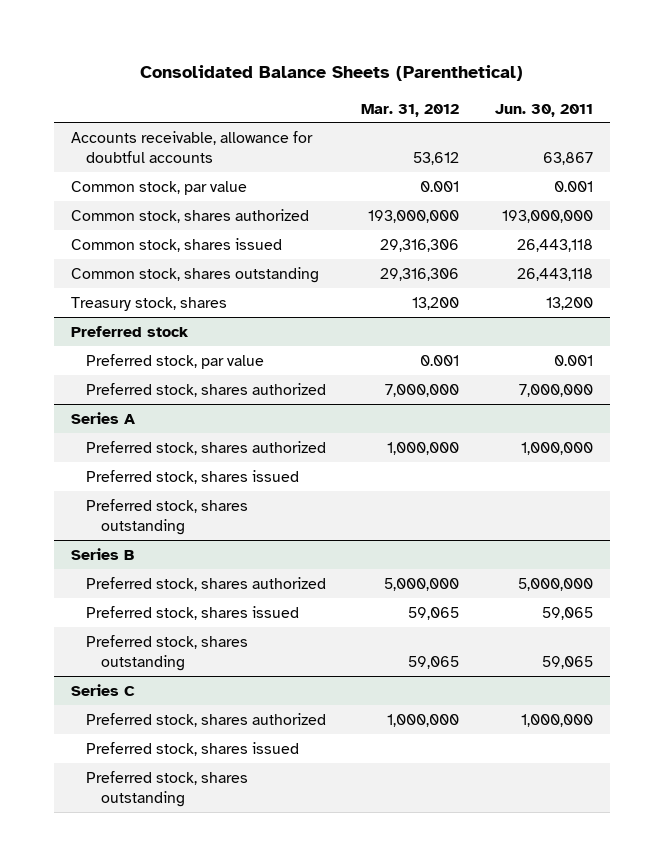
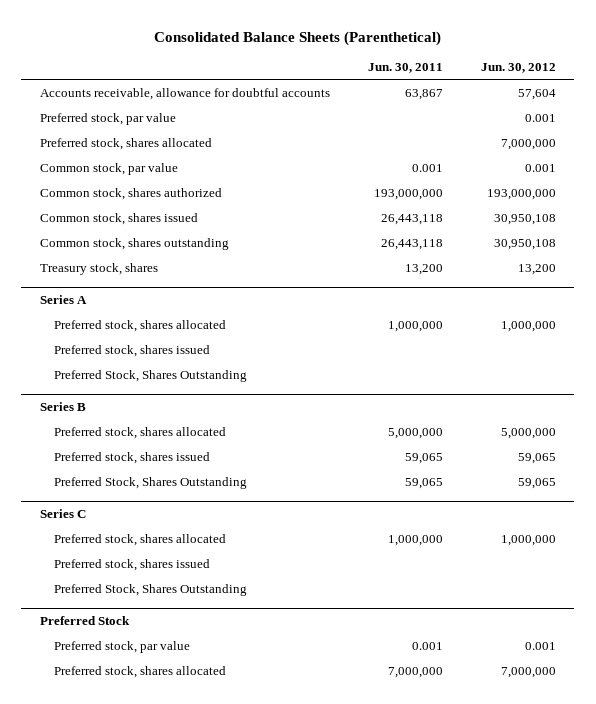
- | Mar. 31, 2012 | Jun. 30, 2011
+ | Jun. 30, 2011 | Jun. 30, 2012
+ Preferred stock, par value | | 0.001
+ Preferred stock, shares allocated | | 7,000,000
- Preferred stock
- Preferred stock, par value | 0.001 | 0.001
- Preferred stock, shares authorized | 7,000,000 | 7,000,000
@ Series A
- Preferred stock, shares authorized | 1,000,000 | 1,000,000
+ Preferred stock, shares allocated | 1,000,000 | 1,000,000
- Preferred stock, shares outstanding
+ Preferred Stock, Shares Outstanding
@ Series B
- Preferred stock, shares authorized | 5,000,000 | 5,000,000
+ Preferred stock, shares allocated | 5,000,000 | 5,000,000
- Preferred stock, shares outstanding | 59,065 | 59,065
+ Preferred Stock, Shares Outstanding | 59,065 | 59,065
@ Series C
- Preferred stock, shares authorized | 1,000,000 | 1,000,000
+ Preferred stock, shares allocated | 1,000,000 | 1,000,000
- Preferred stock, shares outstanding
+ Preferred Stock, Shares Outstanding
+ Preferred Stock
+ Preferred stock, par value | 0.001 | 0.001
+ Preferred stock, shares allocated | 7,000,000 | 7,000,000

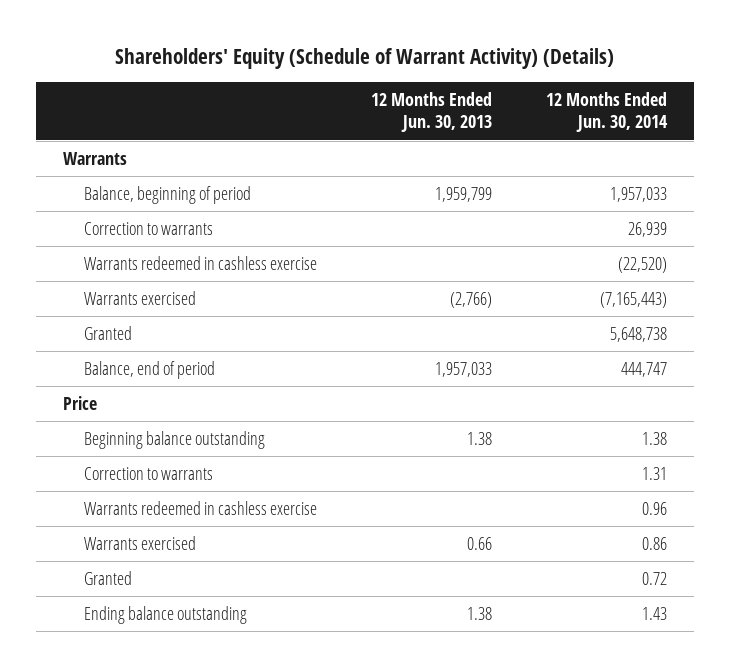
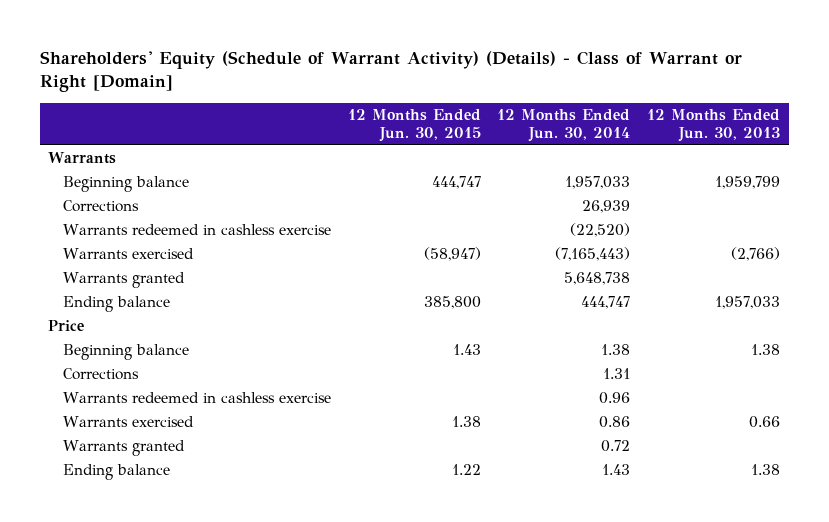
- Shareholders' Equity (Schedule of Warrant Activity) (Details)
+ Shareholders' Equity (Schedule of Warrant Activity) (Details) - Class of Warrant or Right [Domain]
- | 12 Months Ended Jun. 30, 2013 | 12 Months Ended Jun. 30, 2014
+ | 12 Months Ended Jun. 30, 2015 | 12 Months Ended Jun. 30, 2014 | 12 Months Ended Jun. 30, 2013
- Balance, beginning of period | 1,959,799 | 1,957,033
- Correction to warrants | | 26,939
+ Beginning balance | 444,747 | 1,957,033 | 1,959,799
+ Corrections | | 26,939 |
- Granted | | 5,648,738
- Balance, end of period | 1,957,033 | 444,747
+ Warrants granted | | 5,648,738 |
+ Ending balance | 385,800 | 444,747 | 1,957,033
- Beginning balance outstanding | 1.38 | 1.38
- Correction to warrants | | 1.31
+ Beginning balance | 1.43 | 1.38 | 1.38
+ Corrections | | 1.31 |
- Granted | | 0.72
- Ending balance outstanding | 1.38 | 1.43
+ Warrants granted | | 0.72 |
+ Ending balance | 1.22 | 1.43 | 1.38

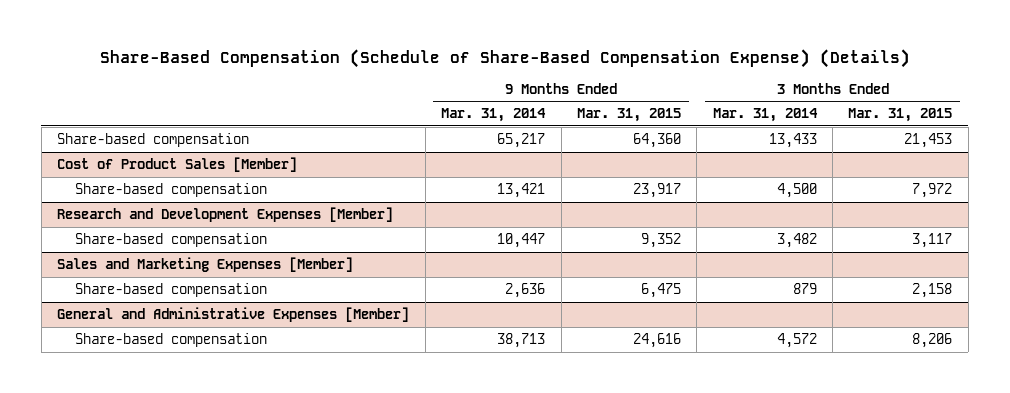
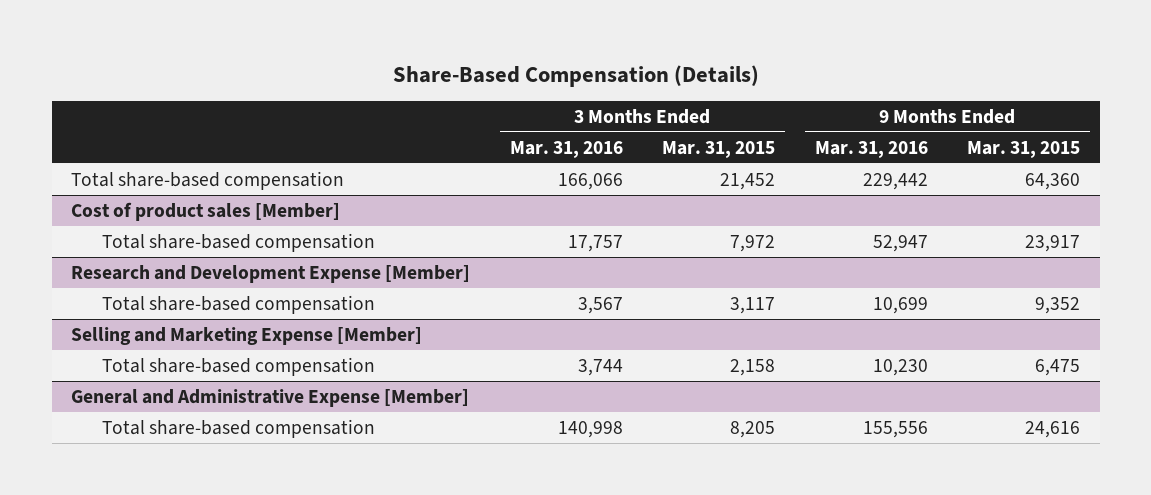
- Share-Based Compensation (Schedule of Share-Based Compensation Expense) (Details)
+ Share-Based Compensation (Details)
- | 9 Months Ended Mar. 31, 2014 | 9 Months Ended Mar. 31, 2015 | 3 Months Ended Mar. 31, 2014 | 3 Months Ended Mar. 31, 2015
+ | 3 Months Ended Mar. 31, 2016 | 3 Months Ended Mar. 31, 2015 | 9 Months Ended Mar. 31, 2016 | 9 Months Ended Mar. 31, 2015
- Share-based compensation | 65,217 | 64,360 | 13,433 | 21,453
- Cost of Product Sales [Member]
- Share-based compensation | 13,421 | 23,917 | 4,500 | 7,972
- Research and Development Expenses [Member]
- Share-based compensation | 10,447 | 9,352 | 3,482 | 3,117
- Sales and Marketing Expenses [Member]
- Share-based compensation | 2,636 | 6,475 | 879 | 2,158
- General and Administrative Expenses [Member]
- Share-based compensation | 38,713 | 24,616 | 4,572 | 8,206
+ Total share-based compensation | 166,066 | 21,452 | 229,442 | 64,360
+ Cost of product sales [Member]
+ Total share-based compensation | 17,757 | 7,972 | 52,947 | 23,917
+ Research and Development Expense [Member]
+ Total share-based compensation | 3,567 | 3,117 | 10,699 | 9,352
+ Selling and Marketing Expense [Member]
+ Total share-based compensation | 3,744 | 2,158 | 10,230 | 6,475
+ General and Administrative Expense [Member]
+ Total share-based compensation | 140,998 | 8,205 | 155,556 | 24,616

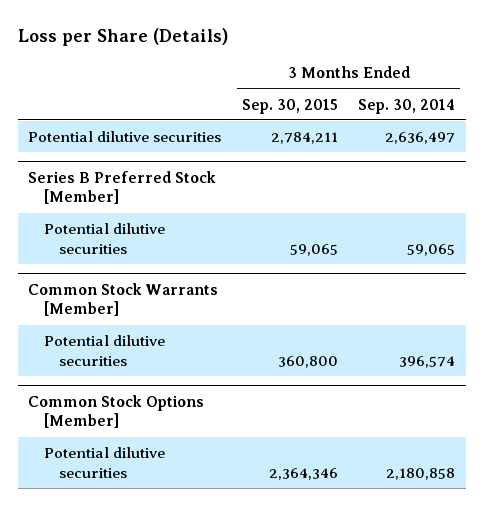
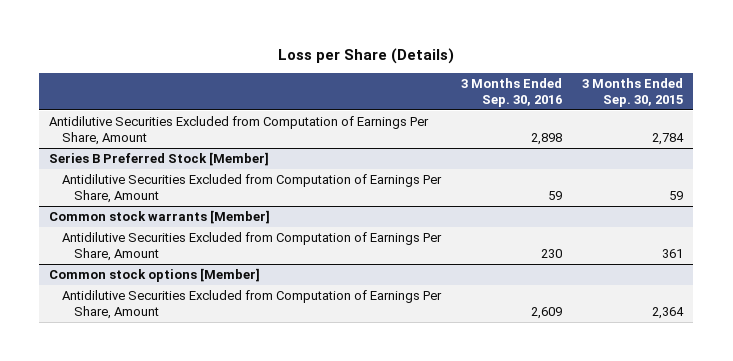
- | 3 Months Ended Sep. 30, 2015 | 3 Months Ended Sep. 30, 2014
+ | 3 Months Ended Sep. 30, 2016 | 3 Months Ended Sep. 30, 2015
- Potential dilutive securities | 2,784,211 | 2,636,497
+ Antidilutive Securities Excluded from Computation of Earnings Per Share, Amount | 2,898 | 2,784
@ Series B Preferred Stock [Member]
- Potential dilutive securities | 59,065 | 59,065
- Common Stock Warrants [Member]
- Potential dilutive securities | 360,800 | 396,574
- Common Stock Options [Member]
- Potential dilutive securities | 2,364,346 | 2,180,858
@ Series B Preferred Stock [Member]
+ Antidilutive Securities Excluded from Computation of Earnings Per Share, Amount | 59 | 59
+ Common stock warrants [Member]
+ Antidilutive Securities Excluded from Computation of Earnings Per Share, Amount | 230 | 361
+ Common stock options [Member]
+ Antidilutive Securities Excluded from Computation of Earnings Per Share, Amount | 2,609 | 2,364

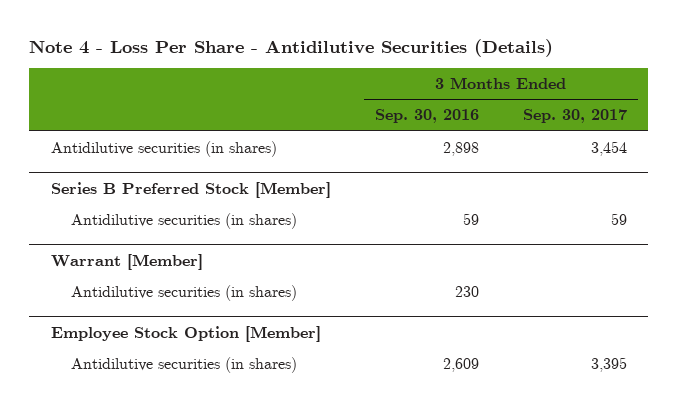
- Loss per Share (Details)
+ Note 4 - Loss Per Share - Antidilutive Securities (Details)
- | 3 Months Ended Sep. 30, 2016 | 3 Months Ended Sep. 30, 2015
+ | 3 Months Ended Sep. 30, 2016 | 3 Months Ended Sep. 30, 2017
- Antidilutive Securities Excluded from Computation of Earnings Per Share, Amount | 2,898 | 2,784
+ Antidilutive securities (in shares) | 2,898 | 3,454
@ Series B Preferred Stock [Member]
- Antidilutive Securities Excluded from Computation of Earnings Per Share, Amount | 59 | 59
- Common stock warrants [Member]
- Antidilutive Securities Excluded from Computation of Earnings Per Share, Amount | 230 | 361
- Common stock options [Member]
- Antidilutive Securities Excluded from Computation of Earnings Per Share, Amount | 2,609 | 2,364
@ Series B Preferred Stock [Member]
+ Antidilutive securities (in shares) | 59 | 59
+ Warrant [Member]
+ Antidilutive securities (in shares) | 230 |
+ Employee Stock Option [Member]
+ Antidilutive securities (in shares) | 2,609 | 3,395

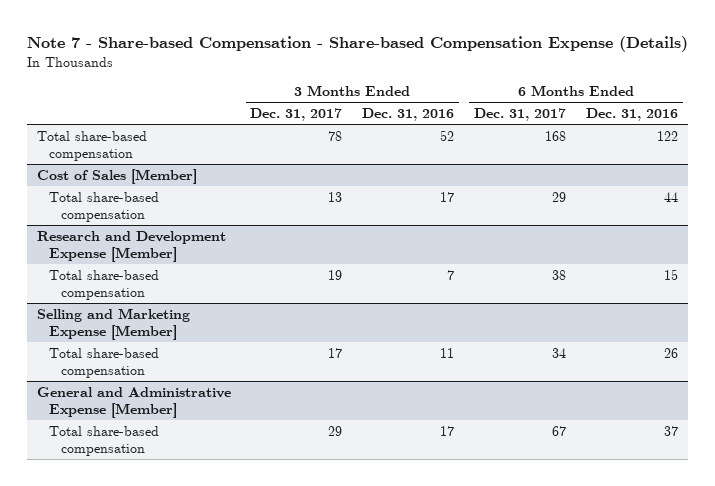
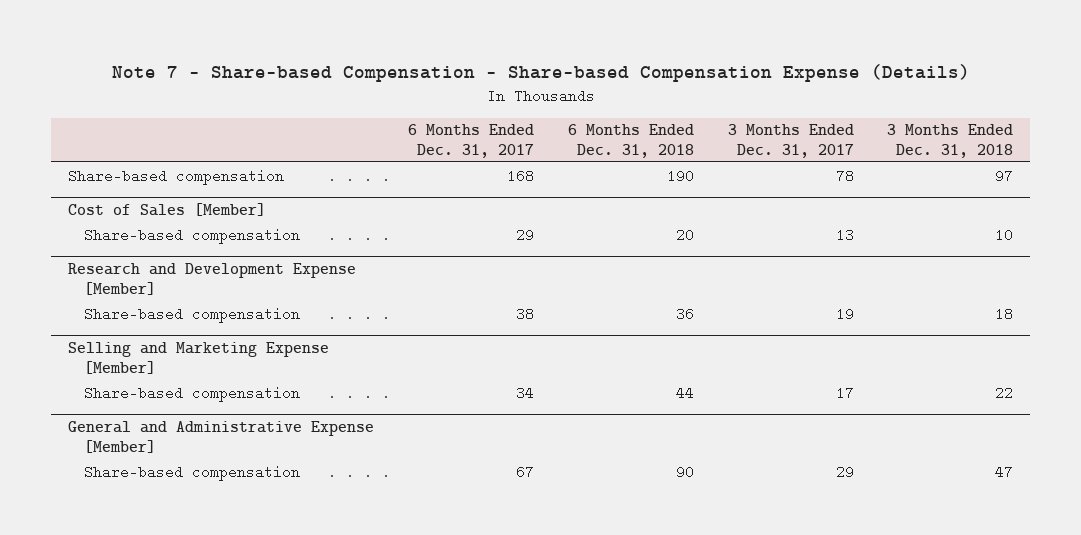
- | 3 Months Ended Dec. 31, 2017 | 3 Months Ended Dec. 31, 2016 | 6 Months Ended Dec. 31, 2017 | 6 Months Ended Dec. 31, 2016
+ | 6 Months Ended Dec. 31, 2017 | 6 Months Ended Dec. 31, 2018 | 3 Months Ended Dec. 31, 2017 | 3 Months Ended Dec. 31, 2018
- Total share-based compensation | 78 | 52 | 168 | 122
+ Share-based compensation | 168 | 190 | 78 | 97
@ Cost of Sales [Member]
- Total share-based compensation | 13 | 17 | 29 | 44
+ Share-based compensation | 29 | 20 | 13 | 10
@ Research and Development Expense [Member]
- Total share-based compensation | 19 | 7 | 38 | 15
+ Share-based compensation | 38 | 36 | 19 | 18
@ Selling and Marketing Expense [Member]
- Total share-based compensation | 17 | 11 | 34 | 26
+ Share-based compensation | 34 | 44 | 17 | 22
@ General and Administrative Expense [Member]
- Total share-based compensation | 29 | 17 | 67 | 37
+ Share-based compensation | 67 | 90 | 29 | 47

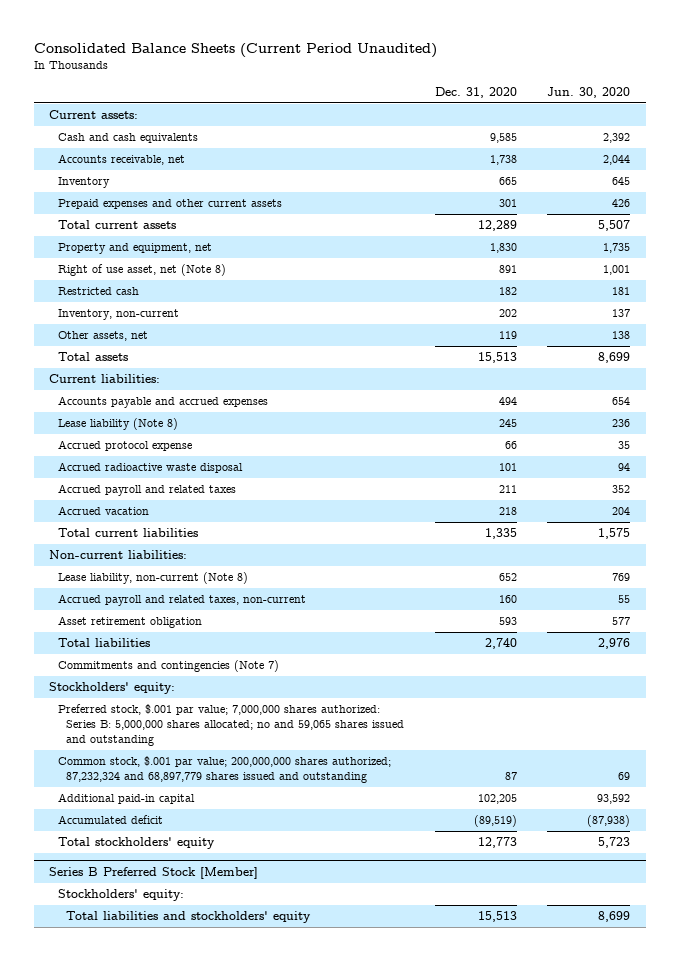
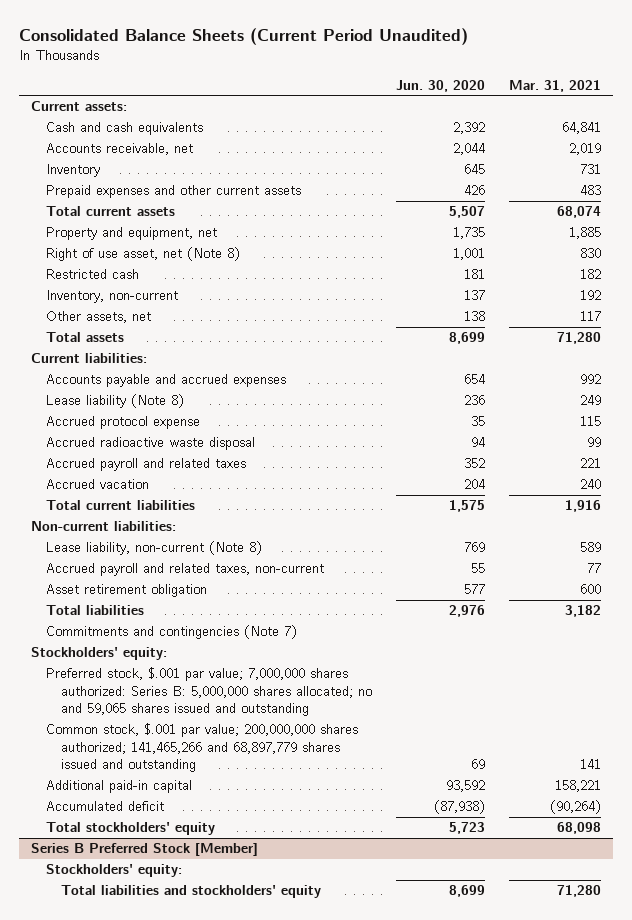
- | Dec. 31, 2020 | Jun. 30, 2020
+ | Jun. 30, 2020 | Mar. 31, 2021
- Common stock, $.001 par value; 200,000,000 shares authorized; 87,232,324 and 68,897,779 shares issued and outstanding | 87 | 69
+ Common stock, $.001 par value; 200,000,000 shares authorized; 141,465,266 and 68,897,779 shares issued and outstanding | 69 | 141

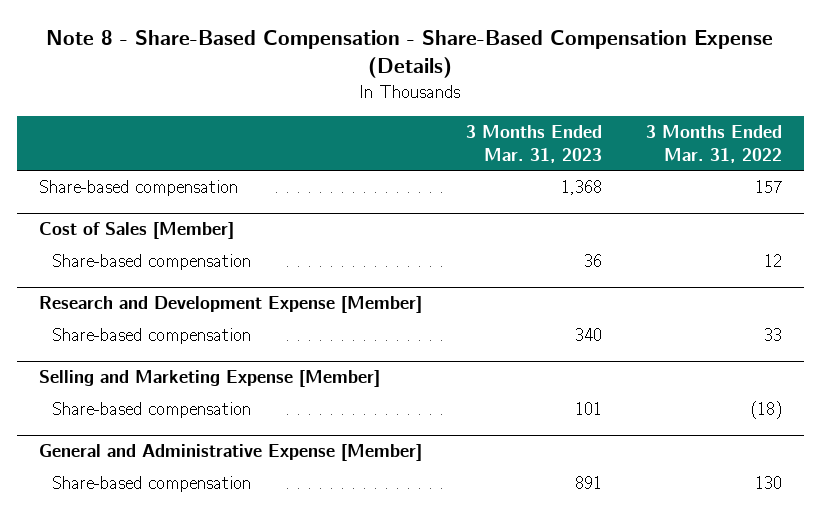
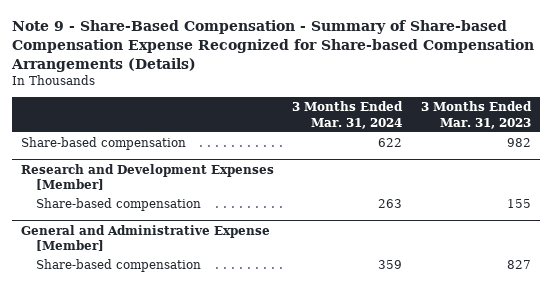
- Note 8 - Share-Based Compensation - Share-Based Compensation Expense (Details)
+ Note 9 - Share-Based Compensation - Summary of Share-based Compensation Expense Recognized for Share-based Compensation Arrangements (Details)
- | 3 Months Ended Mar. 31, 2023 | 3 Months Ended Mar. 31, 2022
+ | 3 Months Ended Mar. 31, 2024 | 3 Months Ended Mar. 31, 2023
- Share-based compensation | 1,368 | 157
- Cost of Sales [Member]
- Share-based compensation | 36 | 12
- Research and Development Expense [Member]
- Share-based compensation | 340 | 33
- Selling and Marketing Expense [Member]
- Share-based compensation | 101 | (18)
+ Share-based compensation | 622 | 982
+ Research and Development Expenses [Member]
+ Share-based compensation | 263 | 155
@ General and Administrative Expense [Member]
- Share-based compensation | 891 | 130
+ Share-based compensation | 359 | 827

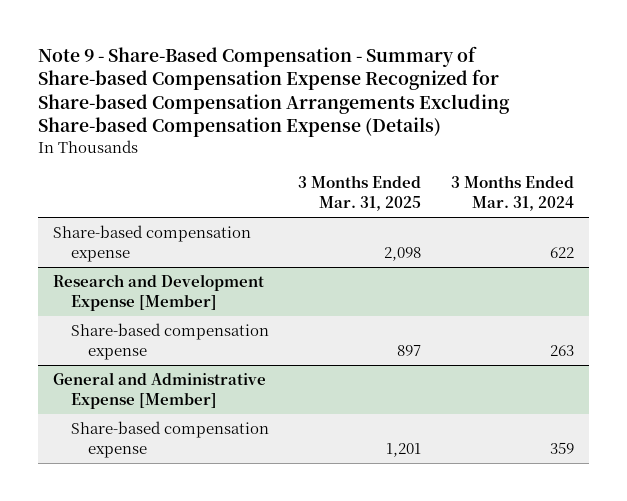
- Note 9 - Share-Based Compensation - Summary of Share-based Compensation Expense Recognized for Share-based Compensation Arrangements (Details)
+ Note 9 - Share-Based Compensation - Summary of Share-based Compensation Expense Recognized for Share-based Compensation Arrangements Excluding Share-based Compensation Expense (Details)
- | 3 Months Ended Mar. 31, 2024 | 3 Months Ended Mar. 31, 2023
+ | 3 Months Ended Mar. 31, 2025 | 3 Months Ended Mar. 31, 2024
- Share-based compensation | 622 | 982
- Research and Development Expenses [Member]
- Share-based compensation | 263 | 155
+ Share-based compensation expense | 2,098 | 622
+ Research and Development Expense [Member]
+ Share-based compensation expense | 897 | 263
@ General and Administrative Expense [Member]
- Share-based compensation | 359 | 827
+ Share-based compensation expense | 1,201 | 359

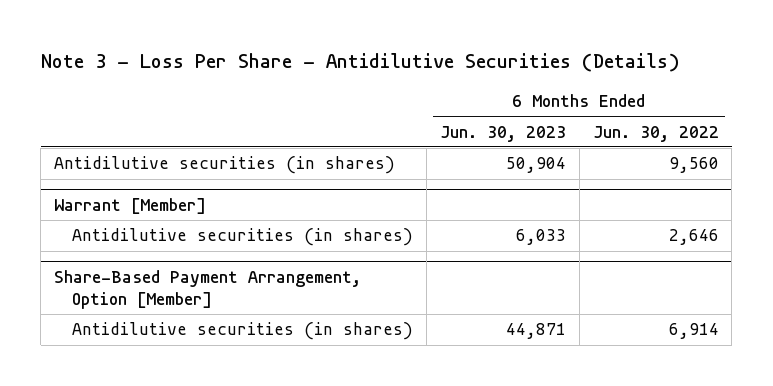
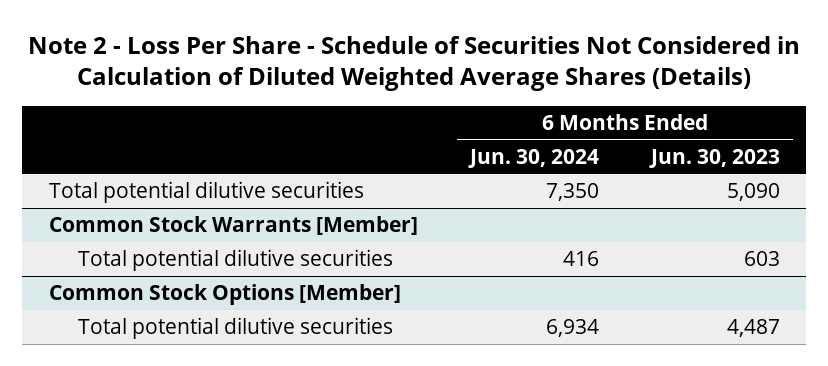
- Note 3 - Loss Per Share - Antidilutive Securities (Details)
+ Note 2 - Loss Per Share - Schedule of Securities Not Considered in Calculation of Diluted Weighted Average Shares (Details)
- | 6 Months Ended Jun. 30, 2023 | 6 Months Ended Jun. 30, 2022
+ | 6 Months Ended Jun. 30, 2024 | 6 Months Ended Jun. 30, 2023
- Antidilutive securities (in shares) | 50,904 | 9,560
- Warrant [Member]
- Antidilutive securities (in shares) | 6,033 | 2,646
- Share-Based Payment Arrangement, Option [Member]
- Antidilutive securities (in shares) | 44,871 | 6,914
+ Total potential dilutive securities | 7,350 | 5,090
+ Common Stock Warrants [Member]
+ Total potential dilutive securities | 416 | 603
+ Common Stock Options [Member]
+ Total potential dilutive securities | 6,934 | 4,487

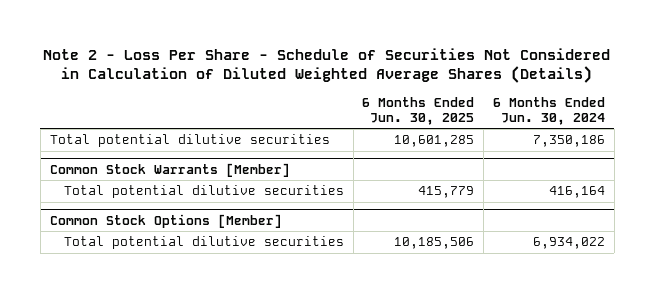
- | 6 Months Ended Jun. 30, 2024 | 6 Months Ended Jun. 30, 2023
+ | 6 Months Ended Jun. 30, 2025 | 6 Months Ended Jun. 30, 2024
- Total potential dilutive securities | 7,350 | 5,090
+ Total potential dilutive securities | 10,601,285 | 7,350,186
@ Common Stock Warrants [Member]
- Total potential dilutive securities | 416 | 603
+ Total potential dilutive securities | 415,779 | 416,164
@ Common Stock Options [Member]
- Total potential dilutive securities | 6,934 | 4,487
+ Total potential dilutive securities | 10,185,506 | 6,934,022

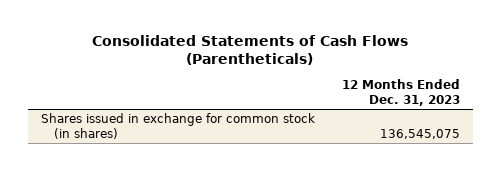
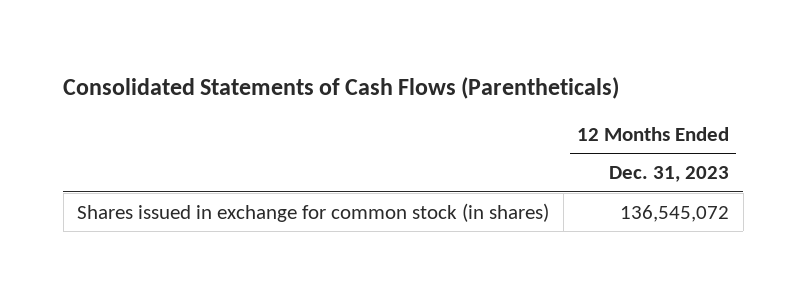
- Shares issued in exchange for common stock (in shares) | 136,545,075
+ Shares issued in exchange for common stock (in shares) | 136,545,072

